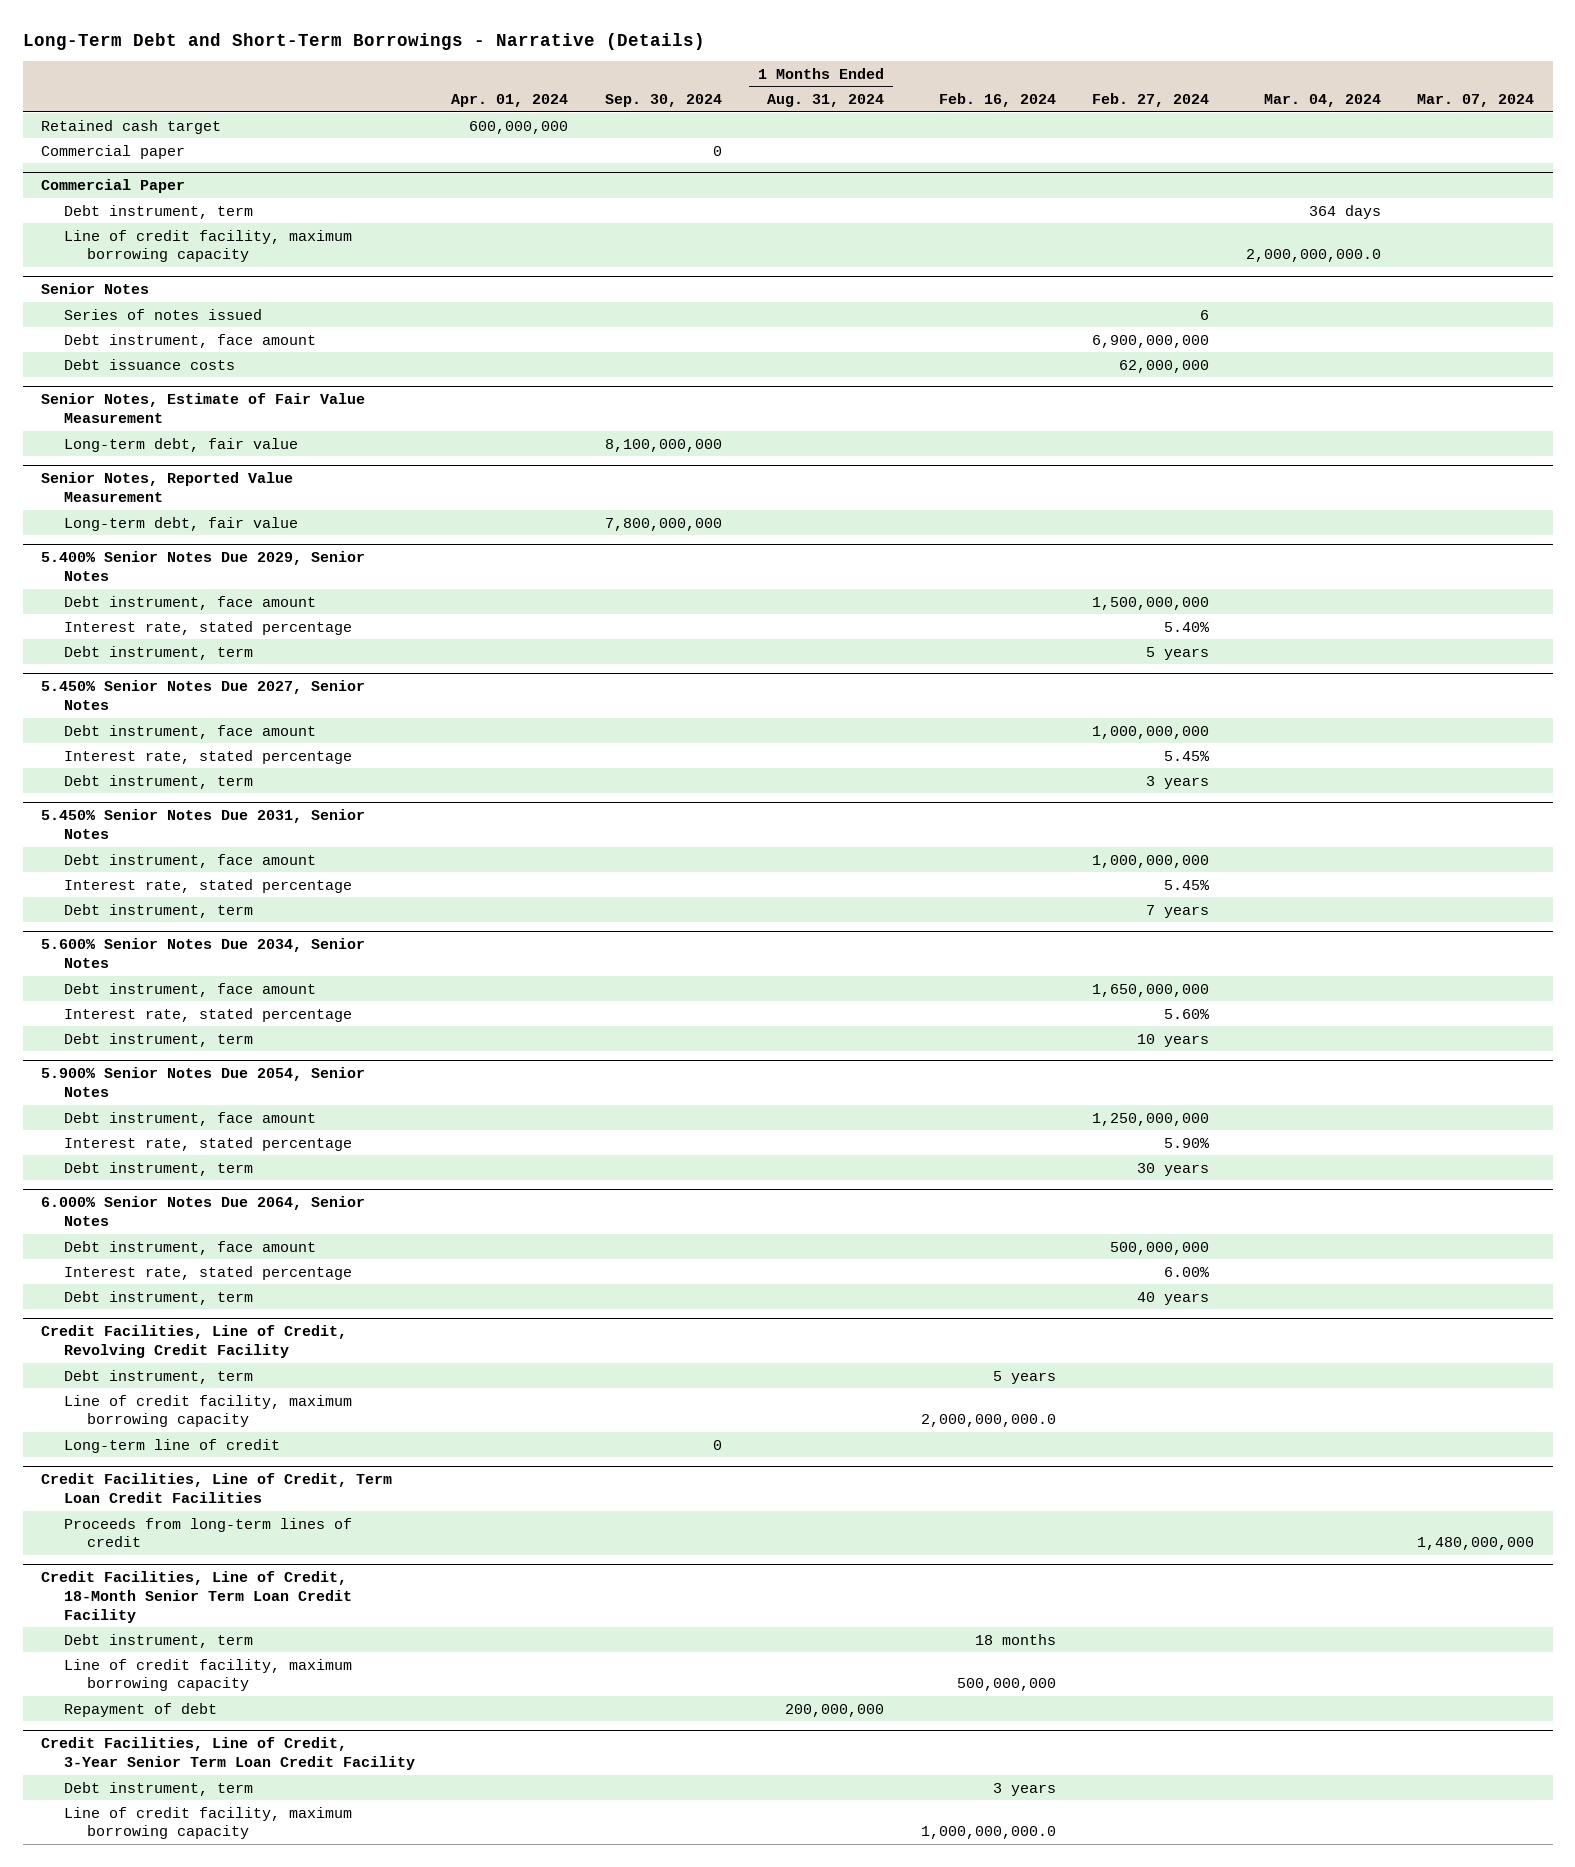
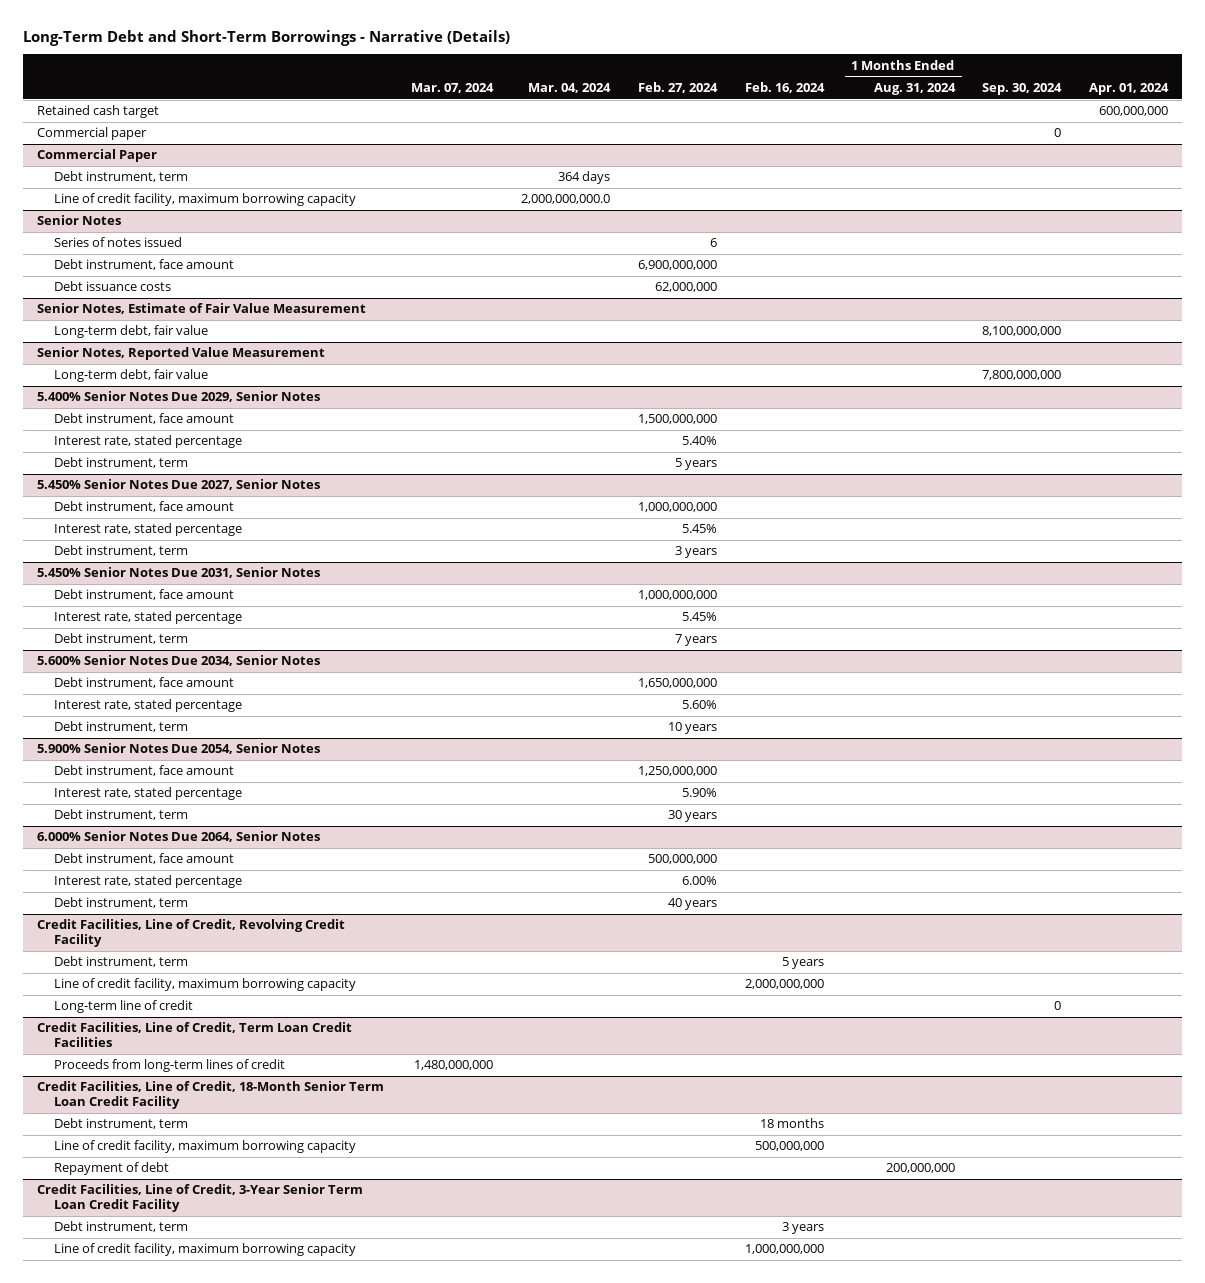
- | Apr. 01, 2024 | Sep. 30, 2024 | 1 Months Ended Aug. 31, 2024 | Feb. 16, 2024 | Feb. 27, 2024 | Mar. 04, 2024 | Mar. 07, 2024
+ | Mar. 07, 2024 | Mar. 04, 2024 | Feb. 27, 2024 | Feb. 16, 2024 | 1 Months Ended Aug. 31, 2024 | Sep. 30, 2024 | Apr. 01, 2024
@ Credit Facilities, Line of Credit, Revolving Credit Facility
- Line of credit facility, maximum borrowing capacity | | | | 2,000,000,000.0 | | |
+ Line of credit facility, maximum borrowing capacity | | | | 2,000,000,000 | | |
@ Credit Facilities, Line of Credit, 3-Year Senior Term Loan Credit Facility
- Line of credit facility, maximum borrowing capacity | | | | 1,000,000,000.0 | | |
+ Line of credit facility, maximum borrowing capacity | | | | 1,000,000,000 | | |

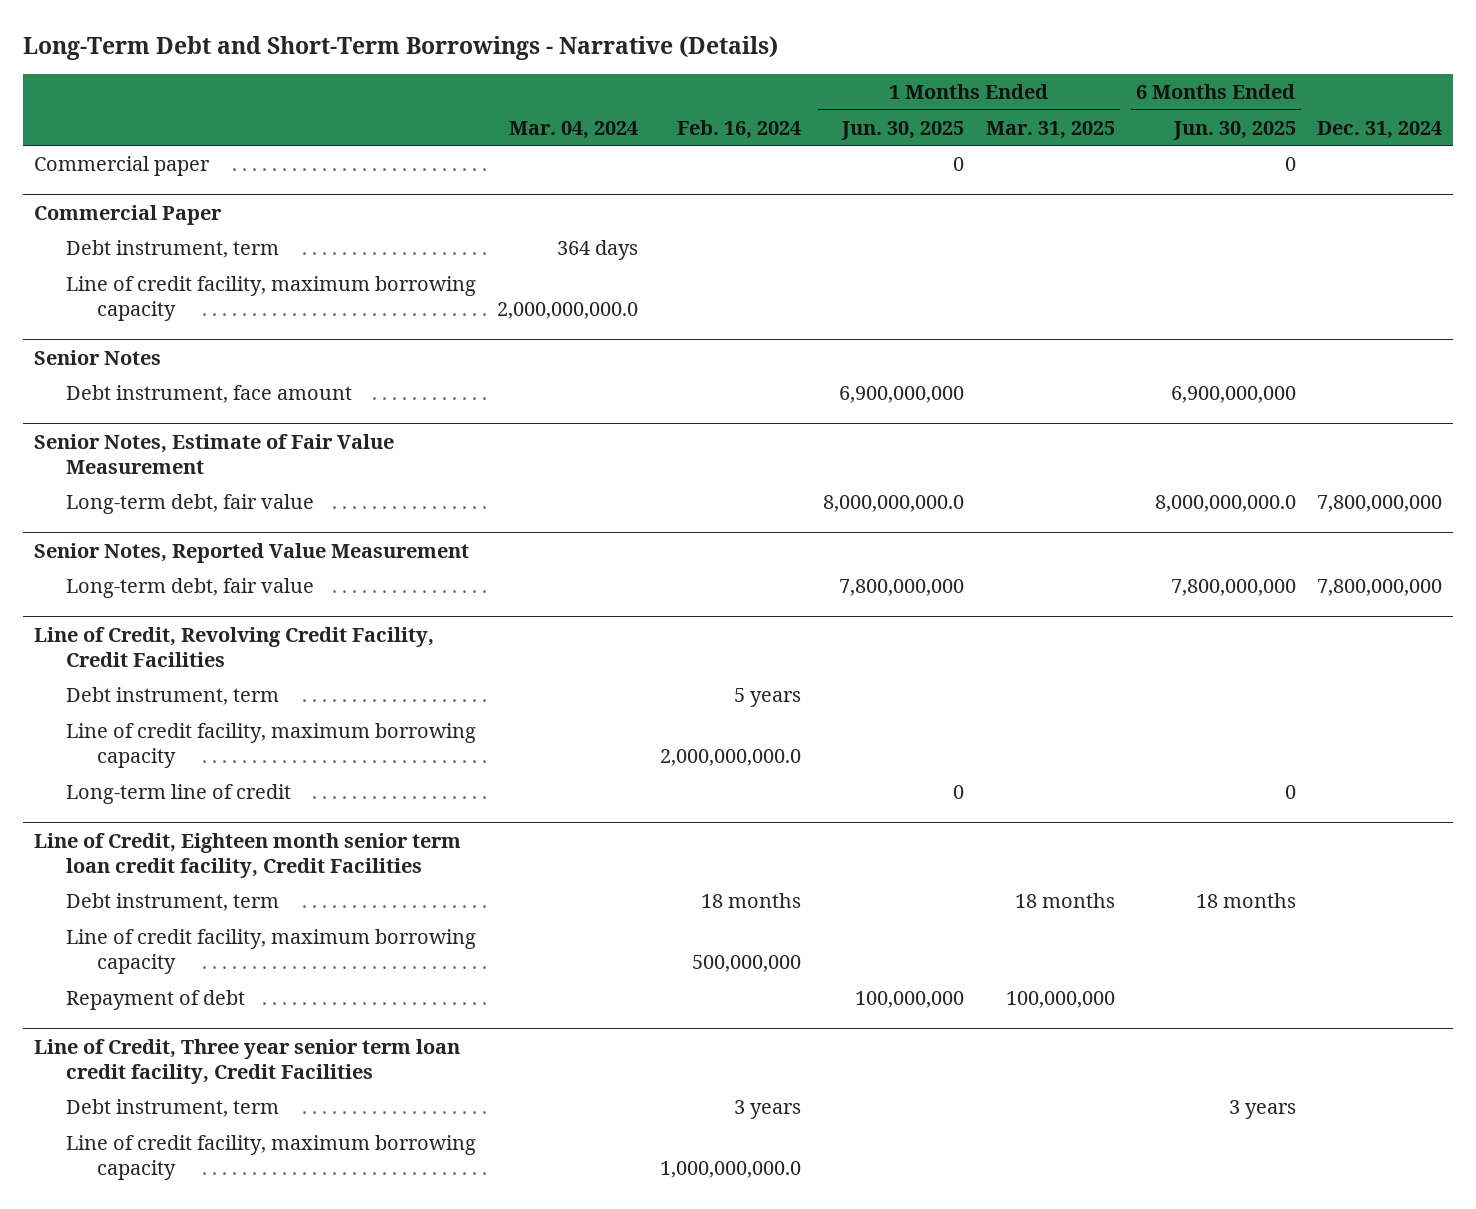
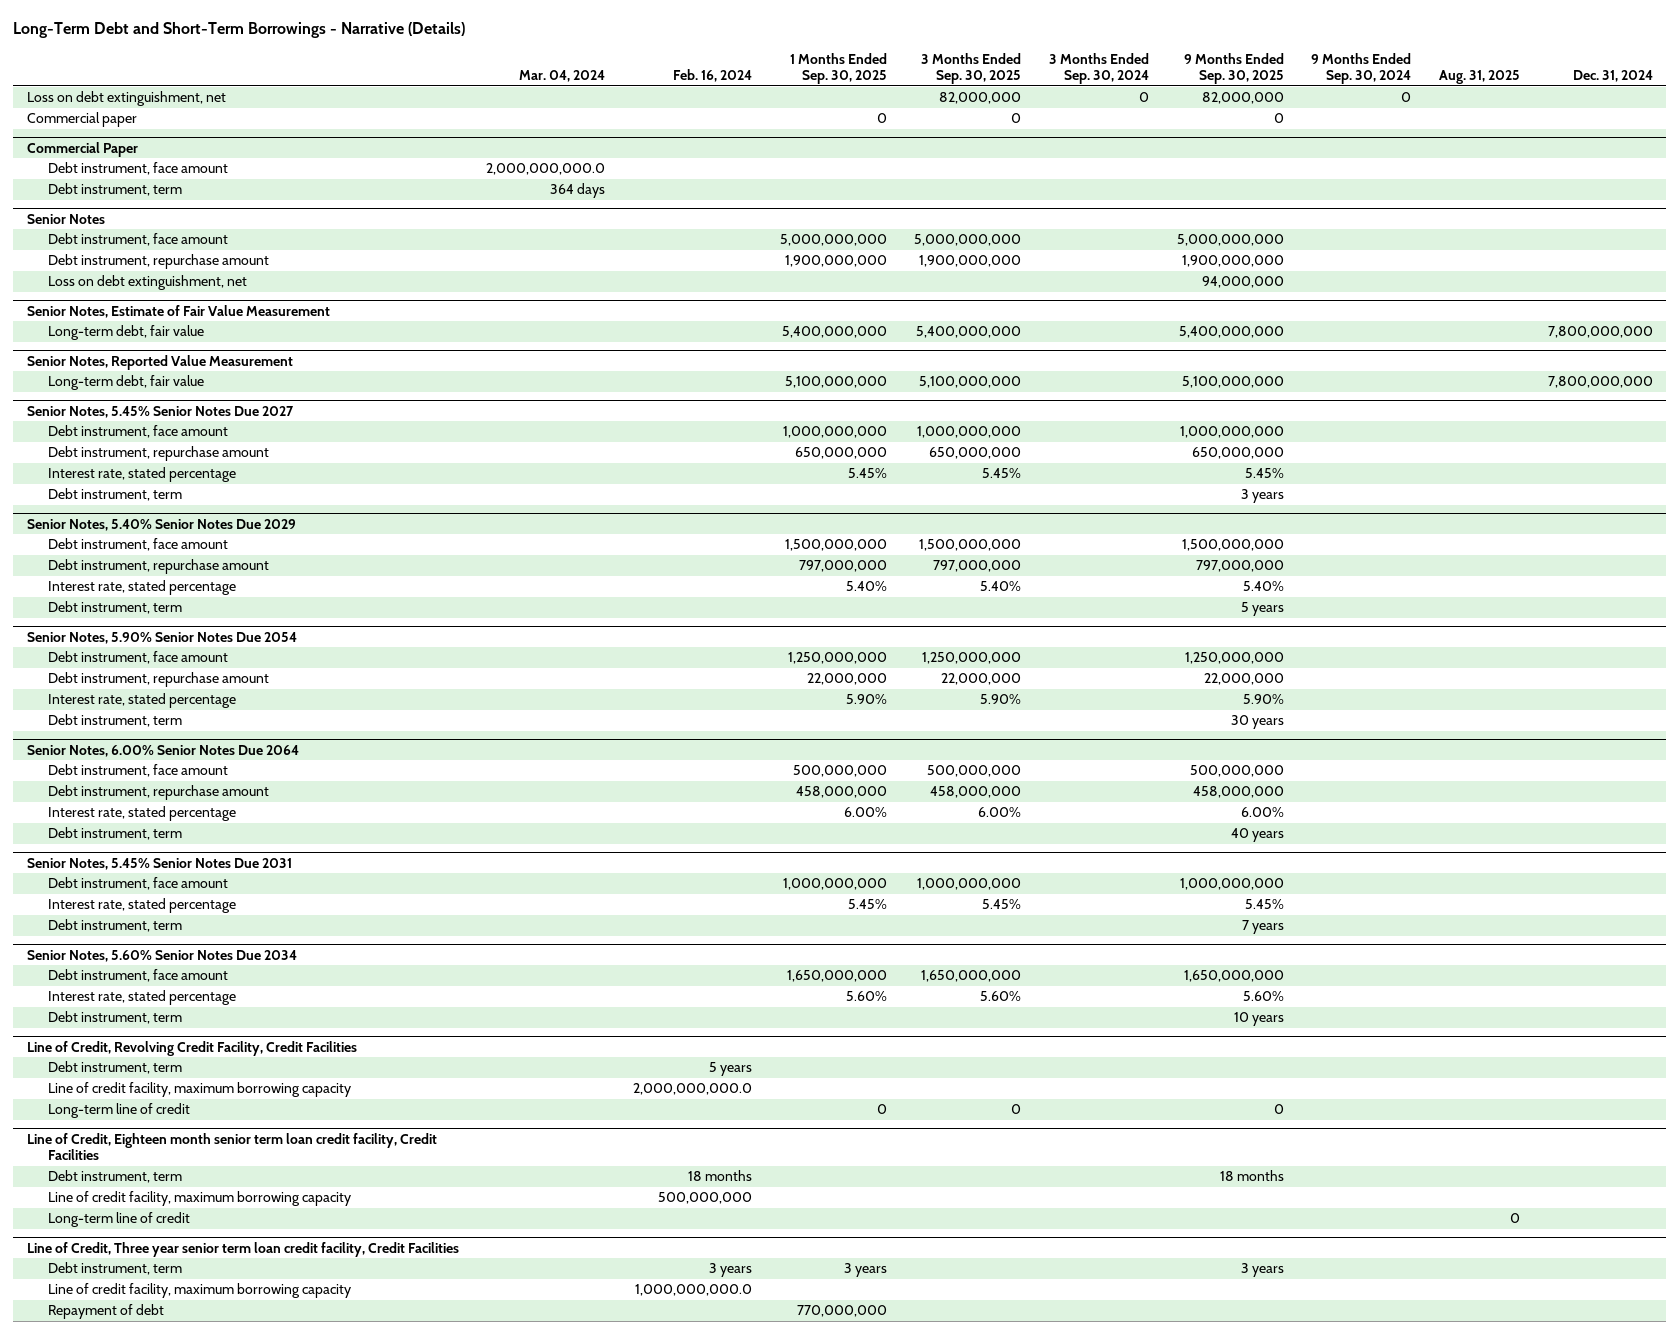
- | Mar. 04, 2024 | Feb. 16, 2024 | 1 Months Ended Jun. 30, 2025 | 1 Months Ended Mar. 31, 2025 | 6 Months Ended Jun. 30, 2025 | Dec. 31, 2024
+ | Mar. 04, 2024 | Feb. 16, 2024 | 1 Months Ended Sep. 30, 2025 | 3 Months Ended Sep. 30, 2025 | 3 Months Ended Sep. 30, 2024 | 9 Months Ended Sep. 30, 2025 | 9 Months Ended Sep. 30, 2024 | Aug. 31, 2025 | Dec. 31, 2024
+ Loss on debt extinguishment, net | | | | 82,000,000 | 0 | 82,000,000 | 0 | |
@ Commercial Paper
+ Debt instrument, face amount | 2,000,000,000.0 | | | | | | | |
- Line of credit facility, maximum borrowing capacity | 2,000,000,000.0 | | | | |
@ Senior Notes
+ Debt instrument, repurchase amount | | | 1,900,000,000 | 1,900,000,000 | | 1,900,000,000 | | |
+ Loss on debt extinguishment, net | | | | | | 94,000,000 | | |
+ Senior Notes, 5.45% Senior Notes Due 2027
+ Debt instrument, face amount | | | 1,000,000,000 | 1,000,000,000 | | 1,000,000,000 | | |
+ Debt instrument, repurchase amount | | | 650,000,000 | 650,000,000 | | 650,000,000 | | |
+ Interest rate, stated percentage | | | 5.45% | 5.45% | | 5.45% | | |
+ Debt instrument, term | | | | | | 3 years | | |
+ Senior Notes, 5.40% Senior Notes Due 2029
+ Debt instrument, face amount | | | 1,500,000,000 | 1,500,000,000 | | 1,500,000,000 | | |
+ Debt instrument, repurchase amount | | | 797,000,000 | 797,000,000 | | 797,000,000 | | |
+ Interest rate, stated percentage | | | 5.40% | 5.40% | | 5.40% | | |
+ Debt instrument, term | | | | | | 5 years | | |
+ Senior Notes, 5.90% Senior Notes Due 2054
+ Debt instrument, face amount | | | 1,250,000,000 | 1,250,000,000 | | 1,250,000,000 | | |
+ Debt instrument, repurchase amount | | | 22,000,000 | 22,000,000 | | 22,000,000 | | |
+ Interest rate, stated percentage | | | 5.90% | 5.90% | | 5.90% | | |
+ Debt instrument, term | | | | | | 30 years | | |
+ Senior Notes, 6.00% Senior Notes Due 2064
+ Debt instrument, face amount | | | 500,000,000 | 500,000,000 | | 500,000,000 | | |
+ Debt instrument, repurchase amount | | | 458,000,000 | 458,000,000 | | 458,000,000 | | |
+ Interest rate, stated percentage | | | 6.00% | 6.00% | | 6.00% | | |
+ Debt instrument, term | | | | | | 40 years | | |
+ Senior Notes, 5.45% Senior Notes Due 2031
+ Debt instrument, face amount | | | 1,000,000,000 | 1,000,000,000 | | 1,000,000,000 | | |
+ Interest rate, stated percentage | | | 5.45% | 5.45% | | 5.45% | | |
+ Debt instrument, term | | | | | | 7 years | | |
+ Senior Notes, 5.60% Senior Notes Due 2034
+ Debt instrument, face amount | | | 1,650,000,000 | 1,650,000,000 | | 1,650,000,000 | | |
+ Interest rate, stated percentage | | | 5.60% | 5.60% | | 5.60% | | |
+ Debt instrument, term | | | | | | 10 years | | |
@ Line of Credit, Eighteen month senior term loan credit facility, Credit Facilities
- Repayment of debt | | | 100,000,000 | 100,000,000 | |
+ Long-term line of credit | | | | | | | | 0 |
@ Line of Credit, Three year senior term loan credit facility, Credit Facilities
+ Repayment of debt | | | 770,000,000 | | | | | |

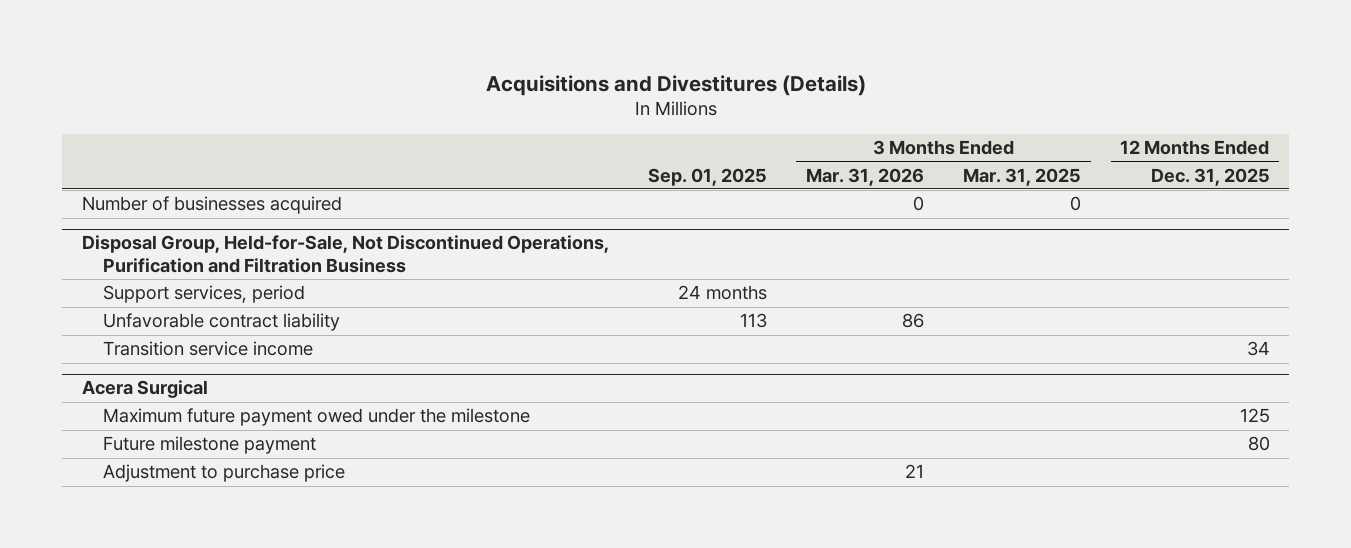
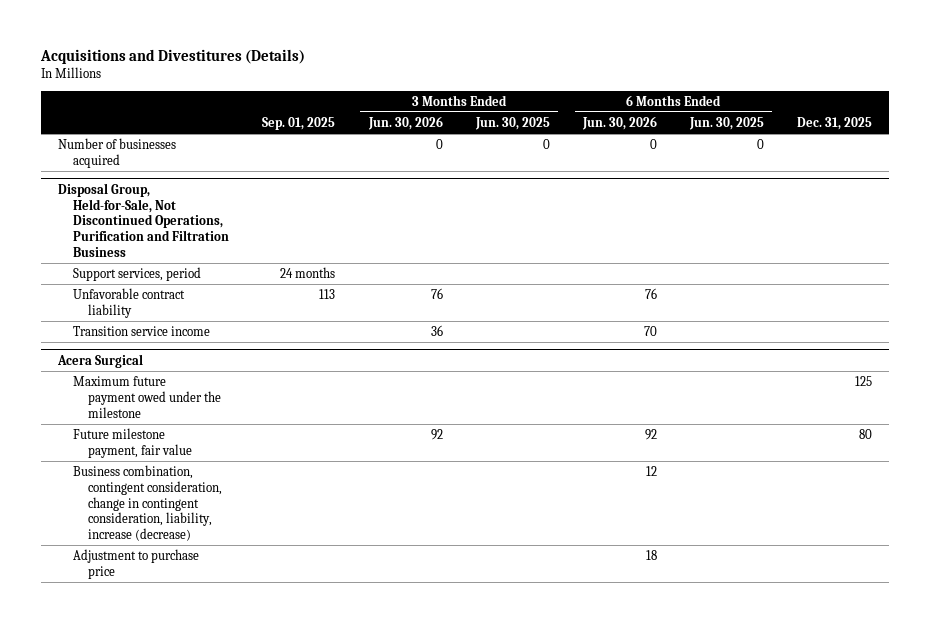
- | Sep. 01, 2025 | 3 Months Ended Mar. 31, 2026 | 3 Months Ended Mar. 31, 2025 | 12 Months Ended Dec. 31, 2025
+ | Sep. 01, 2025 | 3 Months Ended Jun. 30, 2026 | 3 Months Ended Jun. 30, 2025 | 6 Months Ended Jun. 30, 2026 | 6 Months Ended Jun. 30, 2025 | Dec. 31, 2025
@ Acera Surgical
- Future milestone payment | | | | 80
+ Future milestone payment, fair value | | 92 | | 92 | | 80
+ Business combination, contingent consideration, change in contingent consideration, liability, increase (decrease) | | | | 12 | |

